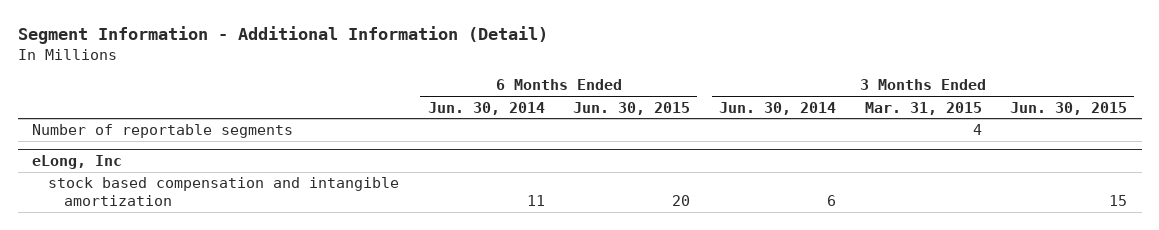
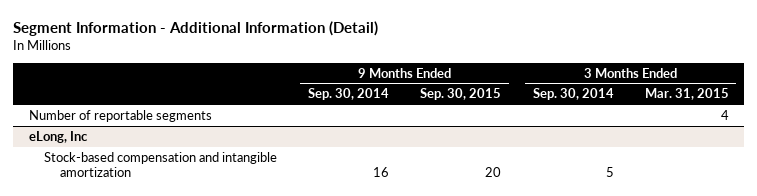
- | 6 Months Ended Jun. 30, 2014 | 6 Months Ended Jun. 30, 2015 | 3 Months Ended Jun. 30, 2014 | 3 Months Ended Mar. 31, 2015 | 3 Months Ended Jun. 30, 2015
+ | 9 Months Ended Sep. 30, 2014 | 9 Months Ended Sep. 30, 2015 | 3 Months Ended Sep. 30, 2014 | 3 Months Ended Mar. 31, 2015
@ eLong, Inc
- stock based compensation and intangible amortization | 11 | 20 | 6 | | 15
+ Stock-based compensation and intangible amortization | 16 | 20 | 5 |

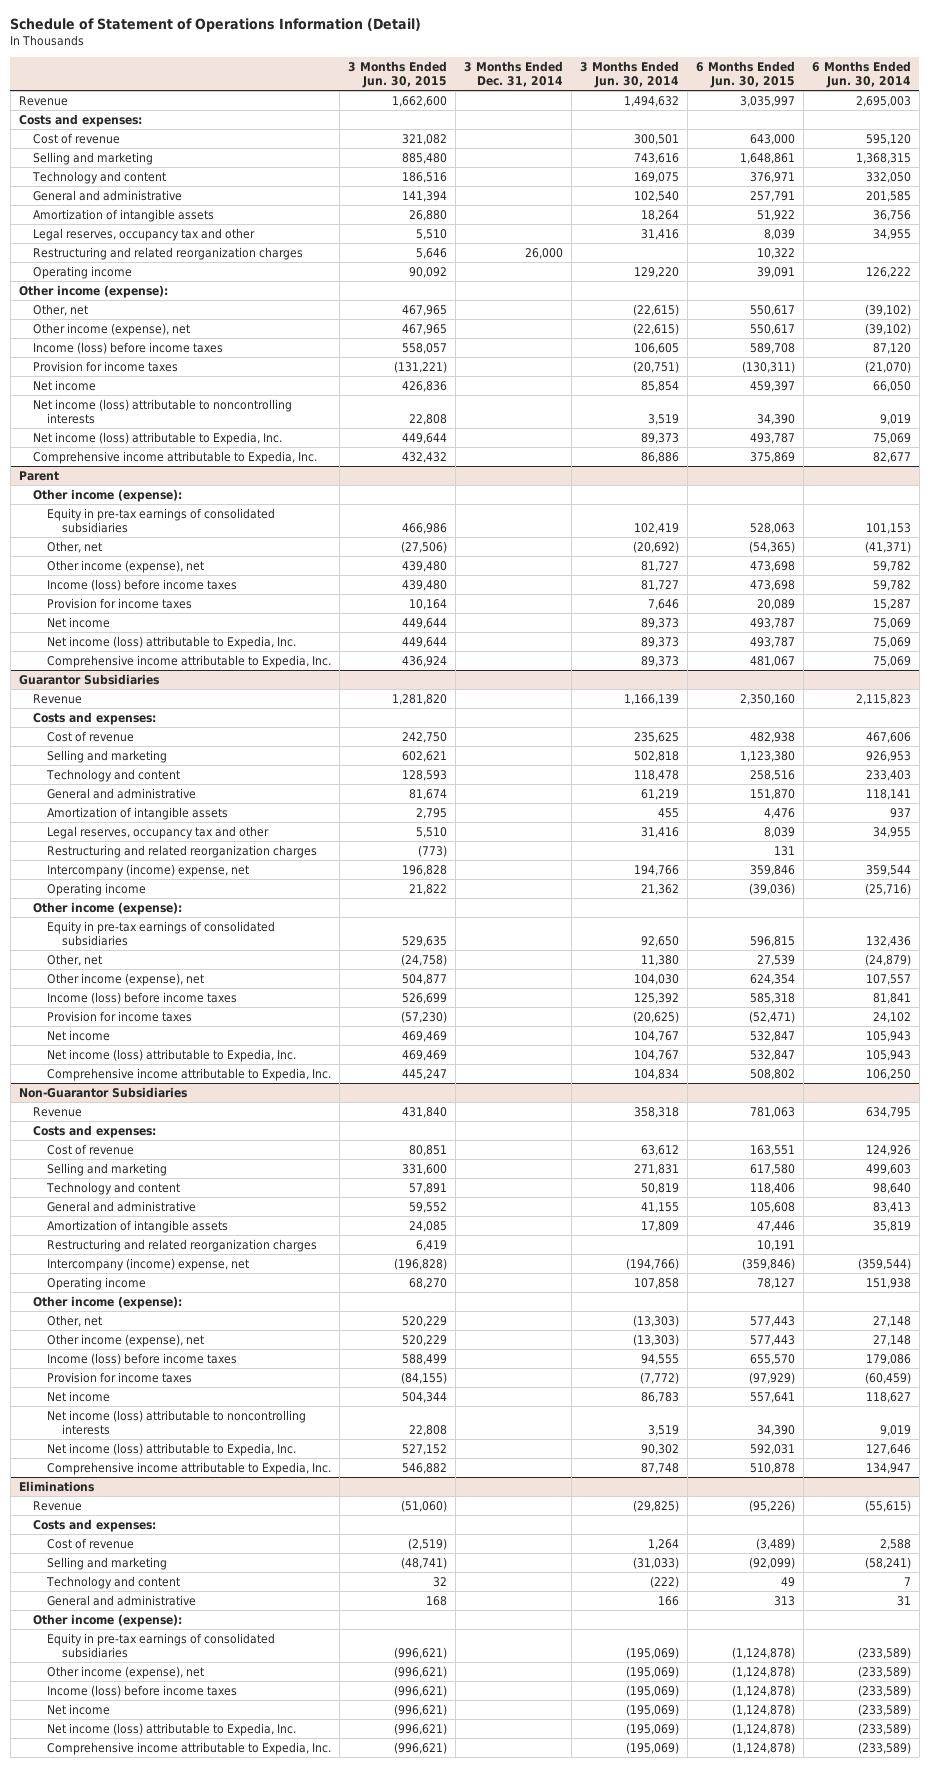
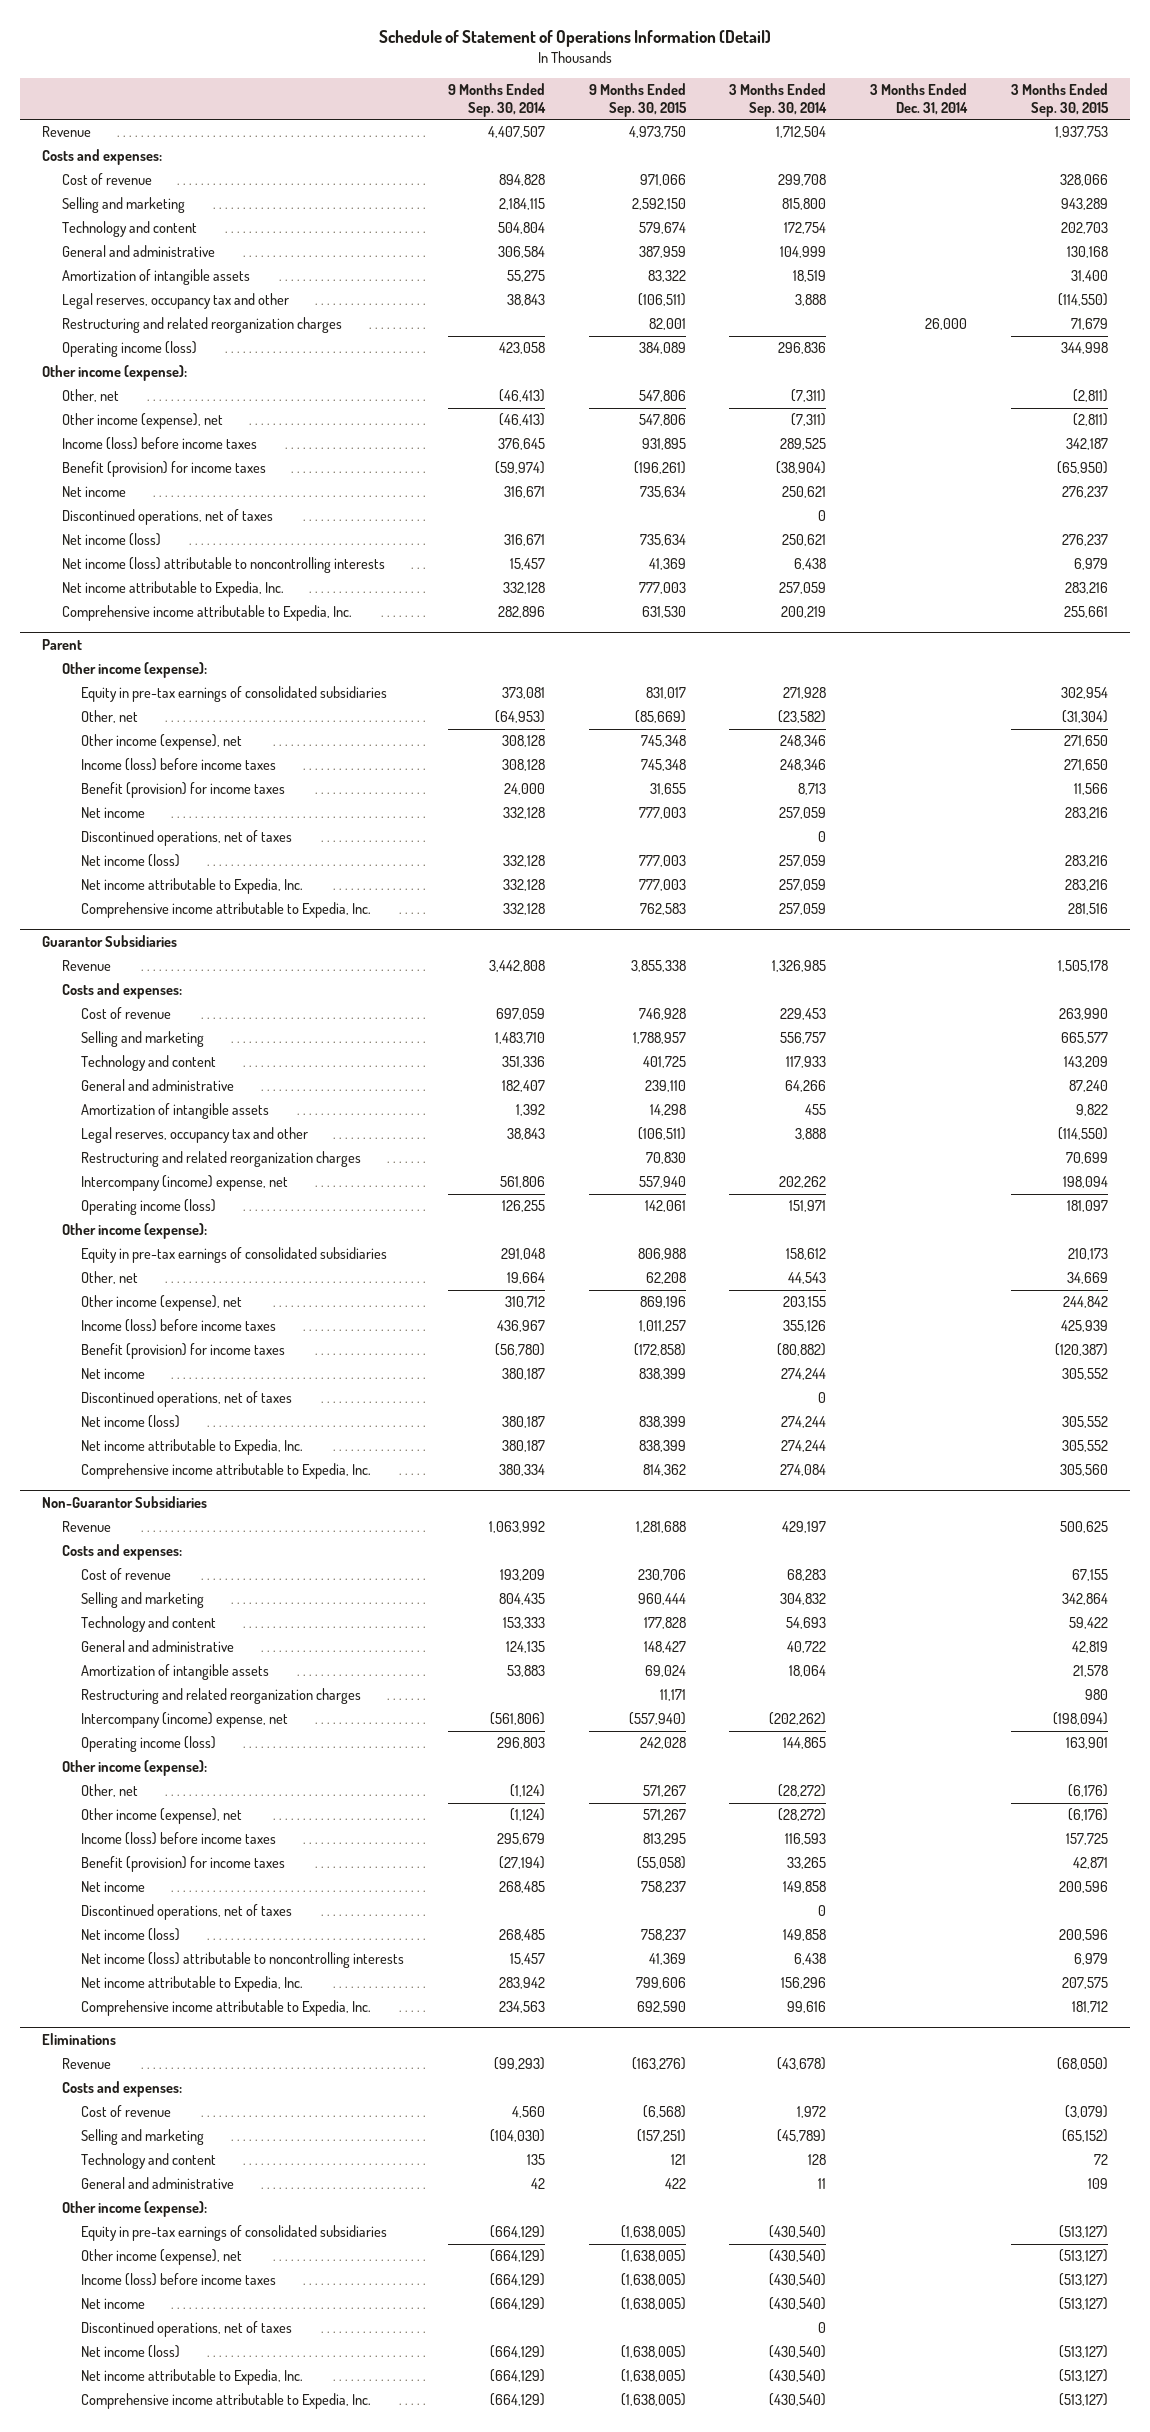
- | 3 Months Ended Jun. 30, 2015 | 3 Months Ended Dec. 31, 2014 | 3 Months Ended Jun. 30, 2014 | 6 Months Ended Jun. 30, 2015 | 6 Months Ended Jun. 30, 2014
+ | 9 Months Ended Sep. 30, 2014 | 9 Months Ended Sep. 30, 2015 | 3 Months Ended Sep. 30, 2014 | 3 Months Ended Dec. 31, 2014 | 3 Months Ended Sep. 30, 2015
- Operating income | 90,092 | | 129,220 | 39,091 | 126,222
+ Operating income (loss) | 423,058 | 384,089 | 296,836 | | 344,998
- Provision for income taxes | (131,221) | | (20,751) | (130,311) | (21,070)
+ Benefit (provision) for income taxes | (59,974) | (196,261) | (38,904) | | (65,950)
+ Discontinued operations, net of taxes | | | 0 | |
+ Net income (loss) | 316,671 | 735,634 | 250,621 | | 276,237
- Net income (loss) attributable to Expedia, Inc. | 449,644 | | 89,373 | 493,787 | 75,069
+ Net income attributable to Expedia, Inc. | 332,128 | 777,003 | 257,059 | | 283,216
@ Parent
- Provision for income taxes | 10,164 | | 7,646 | 20,089 | 15,287
+ Benefit (provision) for income taxes | 24,000 | 31,655 | 8,713 | | 11,566
- Net income (loss) attributable to Expedia, Inc. | 449,644 | | 89,373 | 493,787 | 75,069
+ Discontinued operations, net of taxes | | | 0 | |
+ Net income (loss) | 332,128 | 777,003 | 257,059 | | 283,216
+ Net income attributable to Expedia, Inc. | 332,128 | 777,003 | 257,059 | | 283,216
@ Guarantor Subsidiaries
- Operating income | 21,822 | | 21,362 | (39,036) | (25,716)
+ Operating income (loss) | 126,255 | 142,061 | 151,971 | | 181,097
- Provision for income taxes | (57,230) | | (20,625) | (52,471) | 24,102
+ Benefit (provision) for income taxes | (56,780) | (172,858) | (80,882) | | (120,387)
- Net income (loss) attributable to Expedia, Inc. | 469,469 | | 104,767 | 532,847 | 105,943
+ Discontinued operations, net of taxes | | | 0 | |
+ Net income (loss) | 380,187 | 838,399 | 274,244 | | 305,552
+ Net income attributable to Expedia, Inc. | 380,187 | 838,399 | 274,244 | | 305,552
@ Non-Guarantor Subsidiaries
- Operating income | 68,270 | | 107,858 | 78,127 | 151,938
+ Operating income (loss) | 296,803 | 242,028 | 144,865 | | 163,901
- Provision for income taxes | (84,155) | | (7,772) | (97,929) | (60,459)
+ Benefit (provision) for income taxes | (27,194) | (55,058) | 33,265 | | 42,871
+ Discontinued operations, net of taxes | | | 0 | |
+ Net income (loss) | 268,485 | 758,237 | 149,858 | | 200,596
- Net income (loss) attributable to Expedia, Inc. | 527,152 | | 90,302 | 592,031 | 127,646
+ Net income attributable to Expedia, Inc. | 283,942 | 799,606 | 156,296 | | 207,575
@ Eliminations
- Net income (loss) attributable to Expedia, Inc. | (996,621) | | (195,069) | (1,124,878) | (233,589)
+ Discontinued operations, net of taxes | | | 0 | |
+ Net income (loss) | (664,129) | (1,638,005) | (430,540) | | (513,127)
+ Net income attributable to Expedia, Inc. | (664,129) | (1,638,005) | (430,540) | | (513,127)

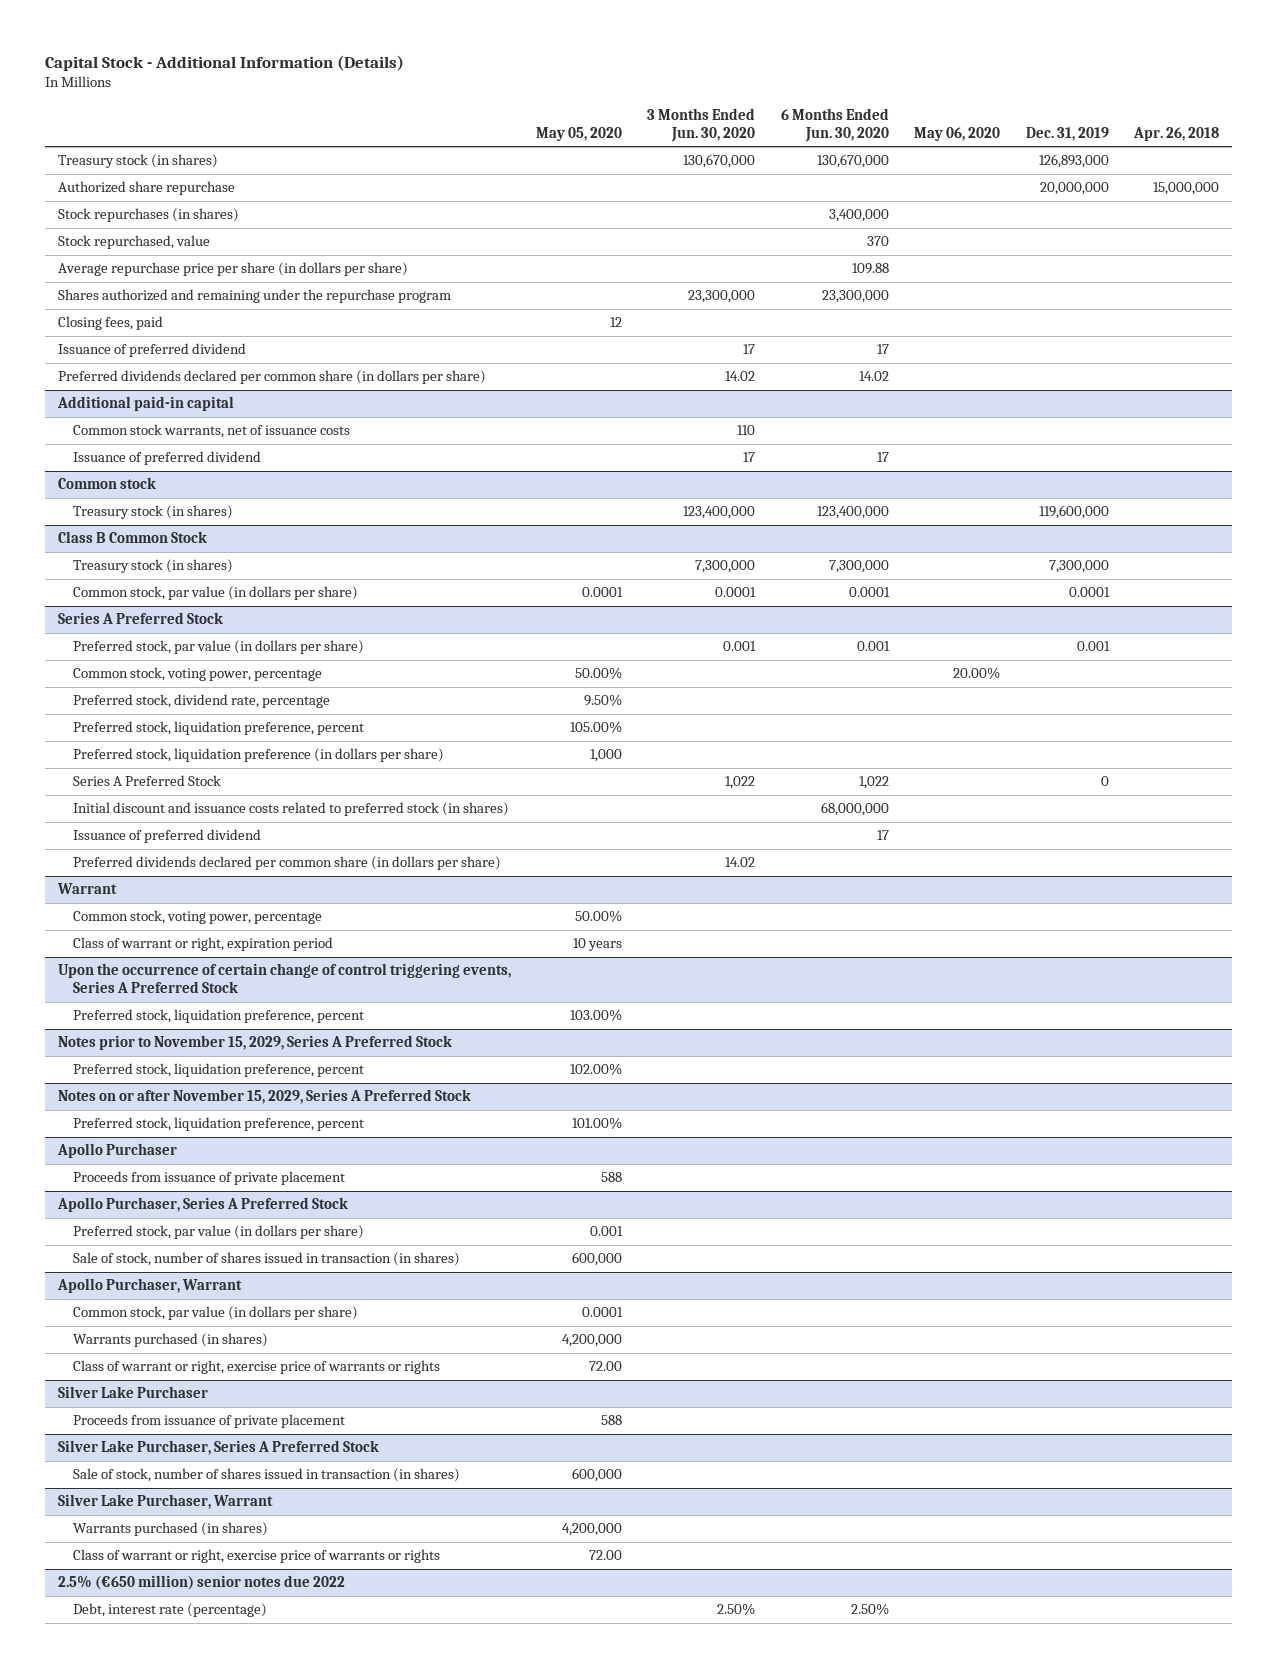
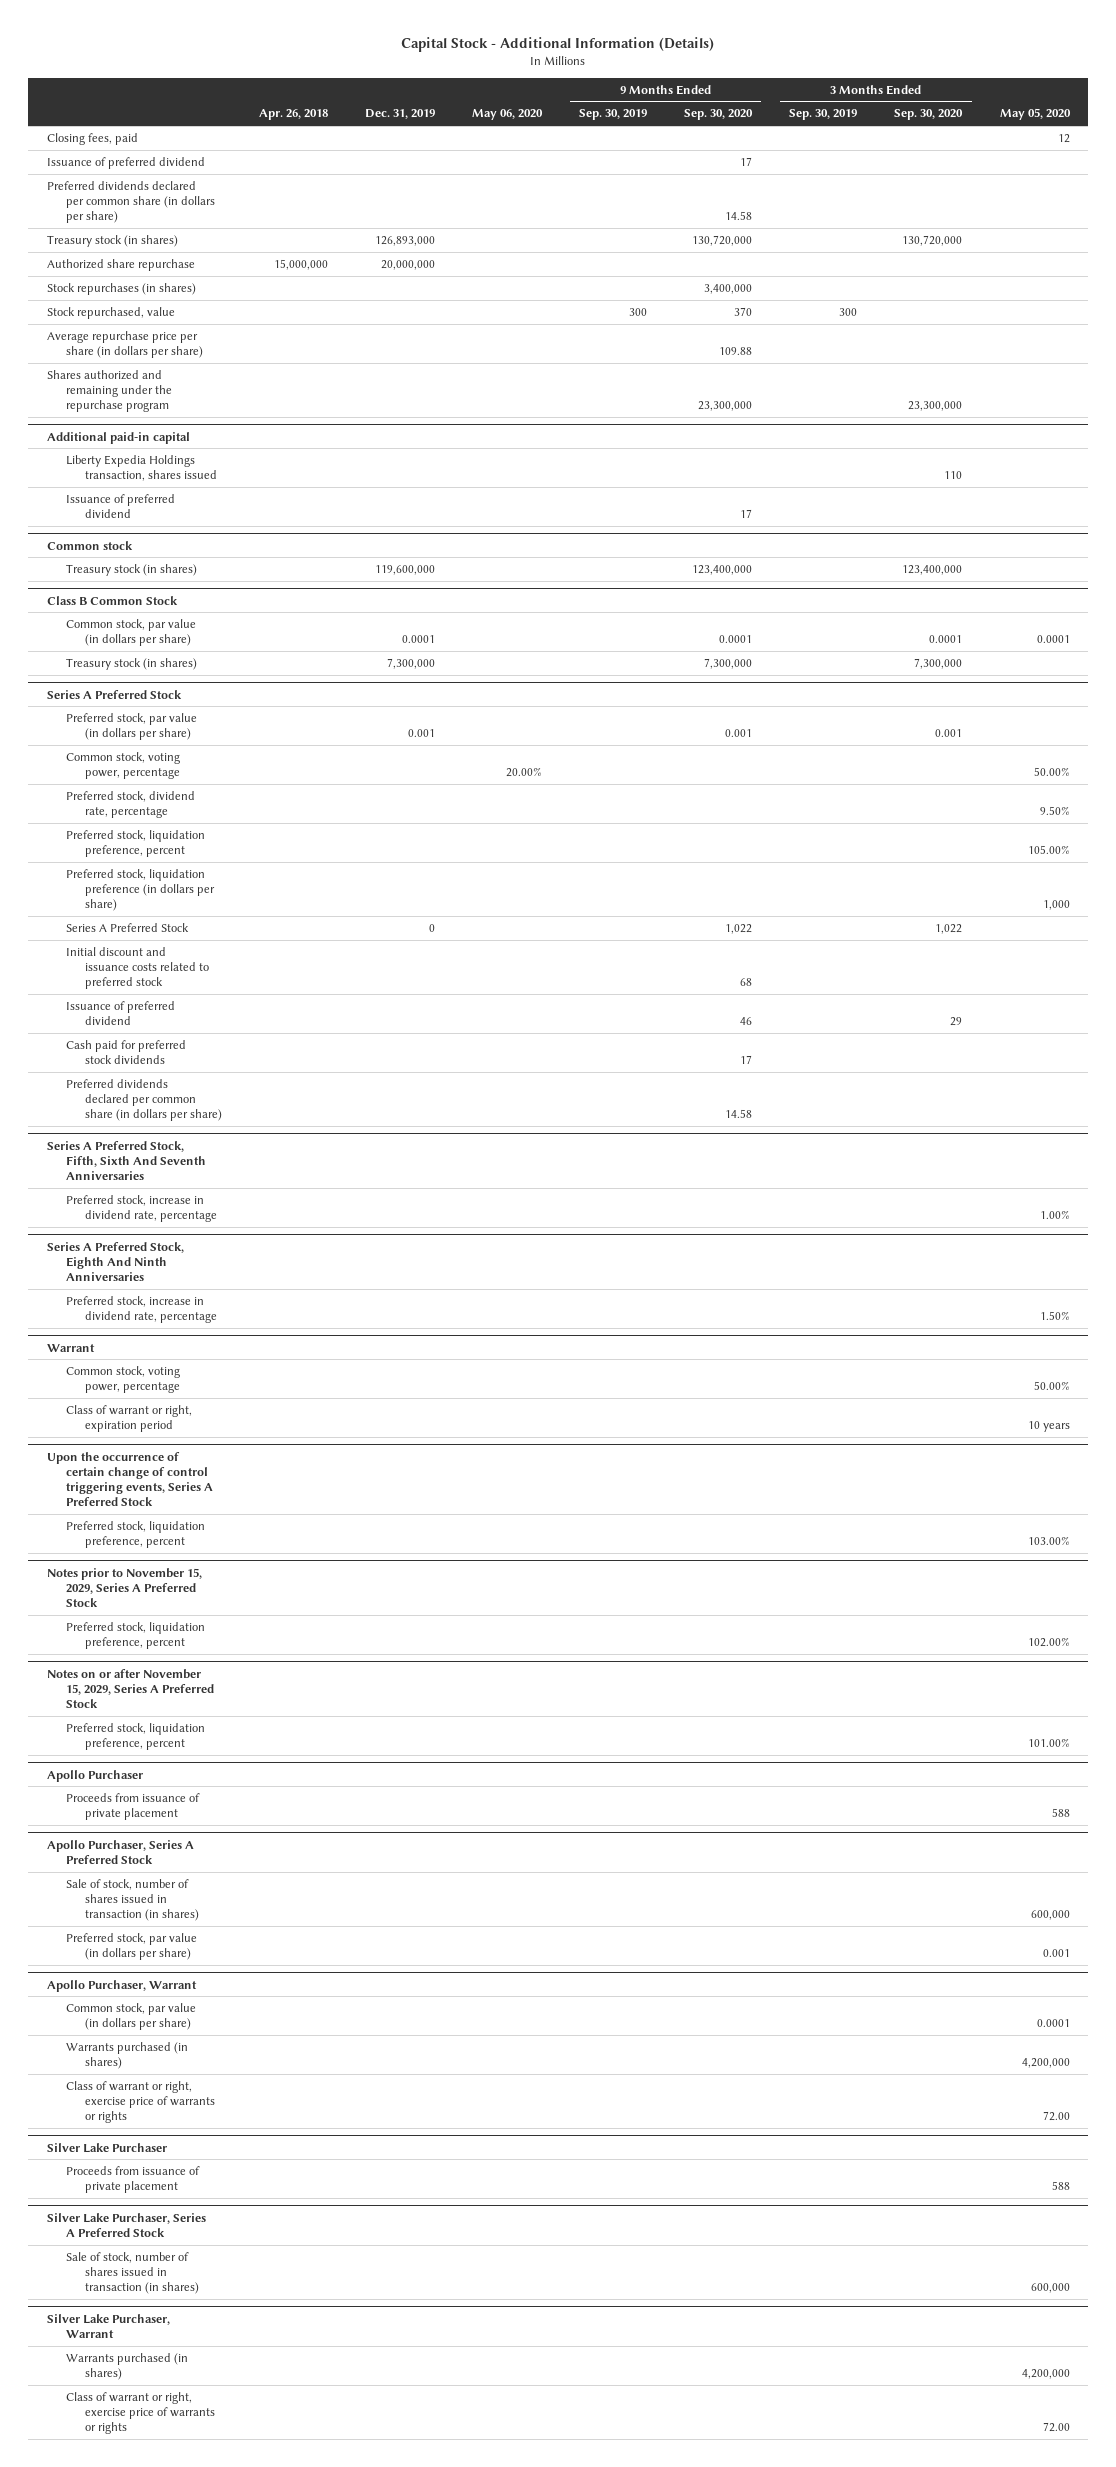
- | May 05, 2020 | 3 Months Ended Jun. 30, 2020 | 6 Months Ended Jun. 30, 2020 | May 06, 2020 | Dec. 31, 2019 | Apr. 26, 2018
+ | Apr. 26, 2018 | Dec. 31, 2019 | May 06, 2020 | 9 Months Ended Sep. 30, 2019 | 9 Months Ended Sep. 30, 2020 | 3 Months Ended Sep. 30, 2019 | 3 Months Ended Sep. 30, 2020 | May 05, 2020
moved up: Closing fees, paid | | | | | | | | 12
moved up: Issuance of preferred dividend | | | | | 17 | | |
moved up: Preferred dividends declared per common share (in dollars per share) | | | | | 14.58 | | |
@ Additional paid-in capital
- Common stock warrants, net of issuance costs | | 110 | | | |
+ Liberty Expedia Holdings transaction, shares issued | | | | | | | 110 |
@ Class B Common Stock
moved down: Treasury stock (in shares) | | 7,300,000 | | | 7,300,000 | | 7,300,000 |
@ Series A Preferred Stock
- Initial discount and issuance costs related to preferred stock (in shares) | | | 68,000,000 | | |
+ Initial discount and issuance costs related to preferred stock | | | | | 68 | | |
+ Cash paid for preferred stock dividends | | | | | 17 | | |
+ Series A Preferred Stock, Fifth, Sixth And Seventh Anniversaries
+ Preferred stock, increase in dividend rate, percentage | | | | | | | | 1.00%
+ Series A Preferred Stock, Eighth And Ninth Anniversaries
+ Preferred stock, increase in dividend rate, percentage | | | | | | | | 1.50%
@ Apollo Purchaser, Series A Preferred Stock
moved down: Preferred stock, par value (in dollars per share) | | | | | | | | 0.001
- 2.5% (€650 million) senior notes due 2022
- Debt, interest rate (percentage) | | 2.50% | 2.50% | | |

